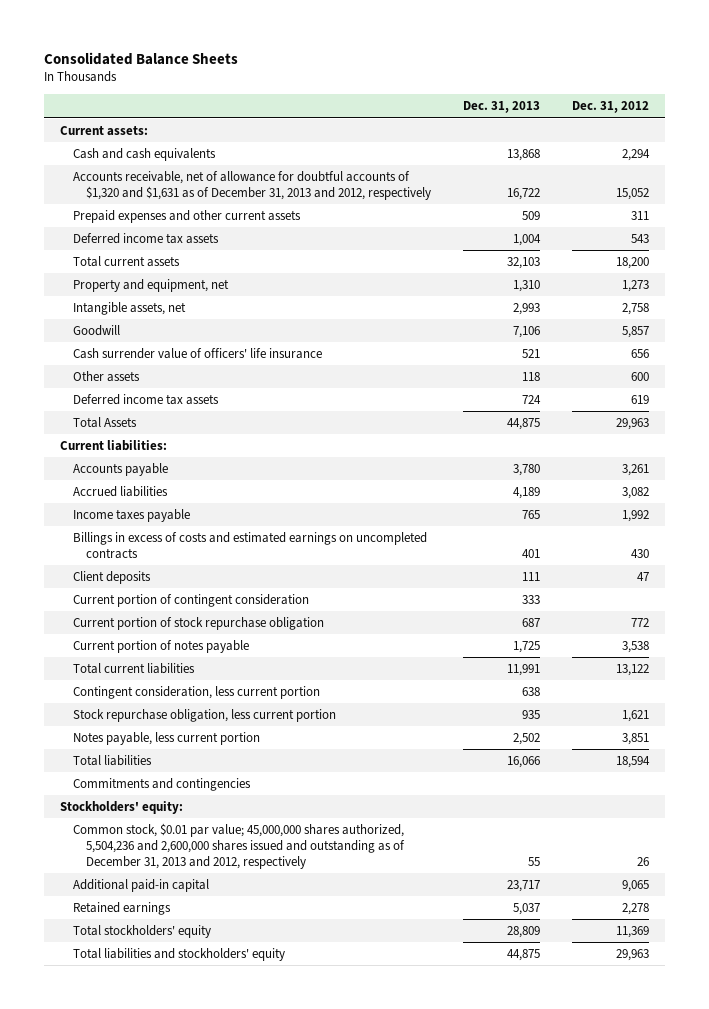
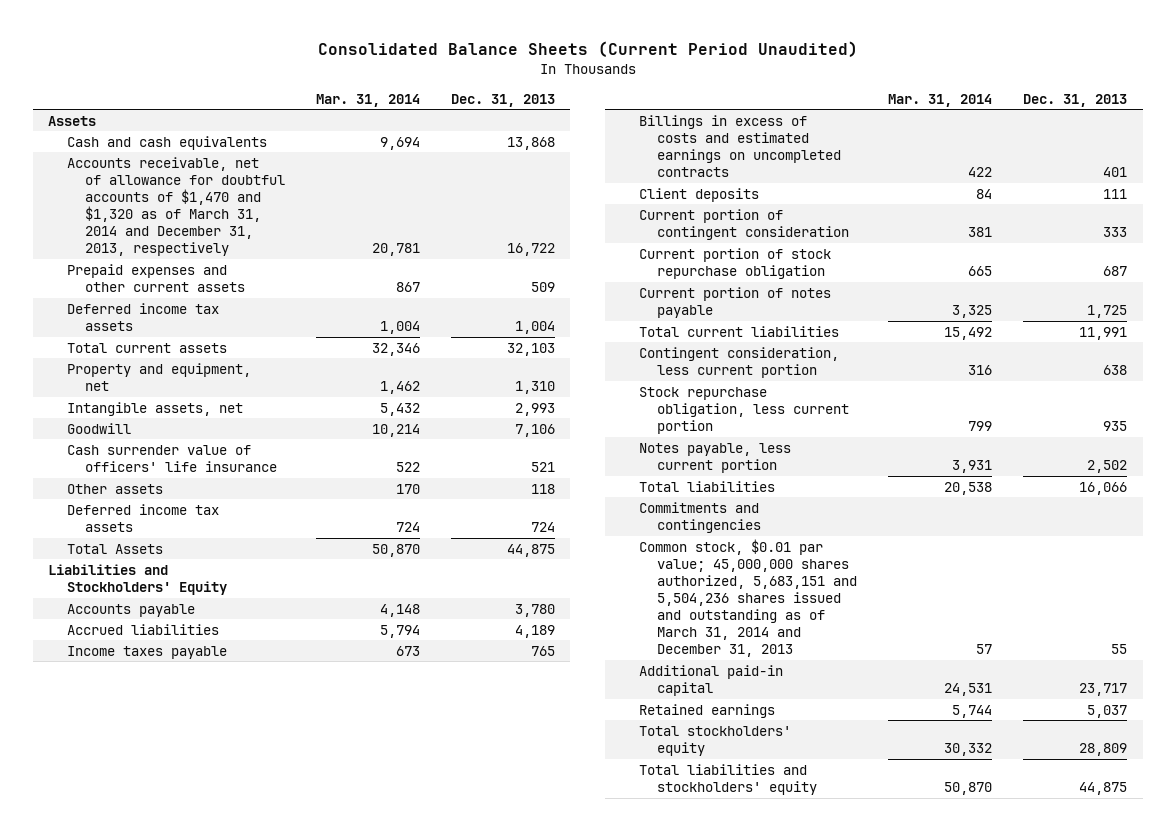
- Consolidated Balance Sheets
+ Consolidated Balance Sheets (Current Period Unaudited)
- | Dec. 31, 2013 | Dec. 31, 2012
+ | Mar. 31, 2014 | Dec. 31, 2013
- Current assets:
+ Assets
- Accounts receivable, net of allowance for doubtful accounts of $1,320 and $1,631 as of December 31, 2013 and 2012, respectively | 16,722 | 15,052
+ Accounts receivable, net of allowance for doubtful accounts of $1,470 and $1,320 as of March 31, 2014 and December 31, 2013, respectively | 20,781 | 16,722
- Current liabilities:
+ Liabilities and Stockholders' Equity
- Stockholders' equity:
- Common stock, $0.01 par value; 45,000,000 shares authorized, 5,504,236 and 2,600,000 shares issued and outstanding as of December 31, 2013 and 2012, respectively | 55 | 26
+ Common stock, $0.01 par value; 45,000,000 shares authorized, 5,683,151 and 5,504,236 shares issued and outstanding as of March 31, 2014 and December 31, 2013 | 57 | 55

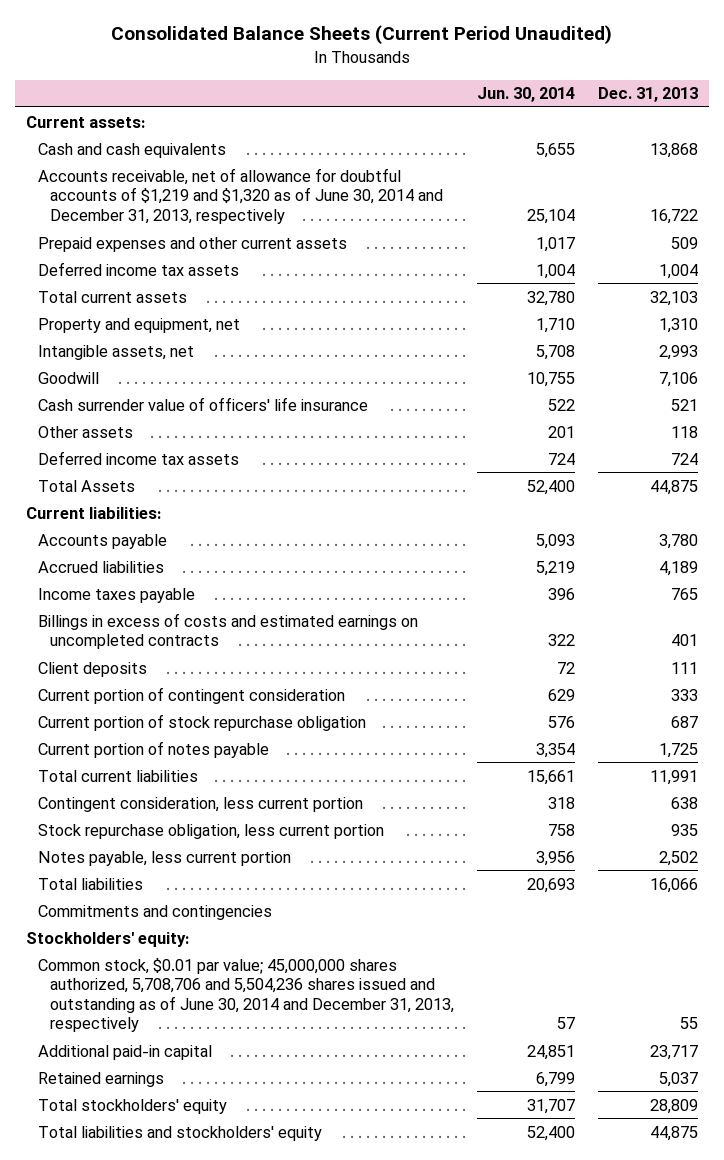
- | Mar. 31, 2014 | Dec. 31, 2013
+ | Jun. 30, 2014 | Dec. 31, 2013
- Assets
+ Current assets:
- Accounts receivable, net of allowance for doubtful accounts of $1,470 and $1,320 as of March 31, 2014 and December 31, 2013, respectively | 20,781 | 16,722
+ Accounts receivable, net of allowance for doubtful accounts of $1,219 and $1,320 as of June 30, 2014 and December 31, 2013, respectively | 25,104 | 16,722
- Liabilities and Stockholders' Equity
+ Current liabilities:
- Common stock, $0.01 par value; 45,000,000 shares authorized, 5,683,151 and 5,504,236 shares issued and outstanding as of March 31, 2014 and December 31, 2013 | 57 | 55
+ Stockholders' equity:
+ Common stock, $0.01 par value; 45,000,000 shares authorized, 5,708,706 and 5,504,236 shares issued and outstanding as of June 30, 2014 and December 31, 2013, respectively | 57 | 55

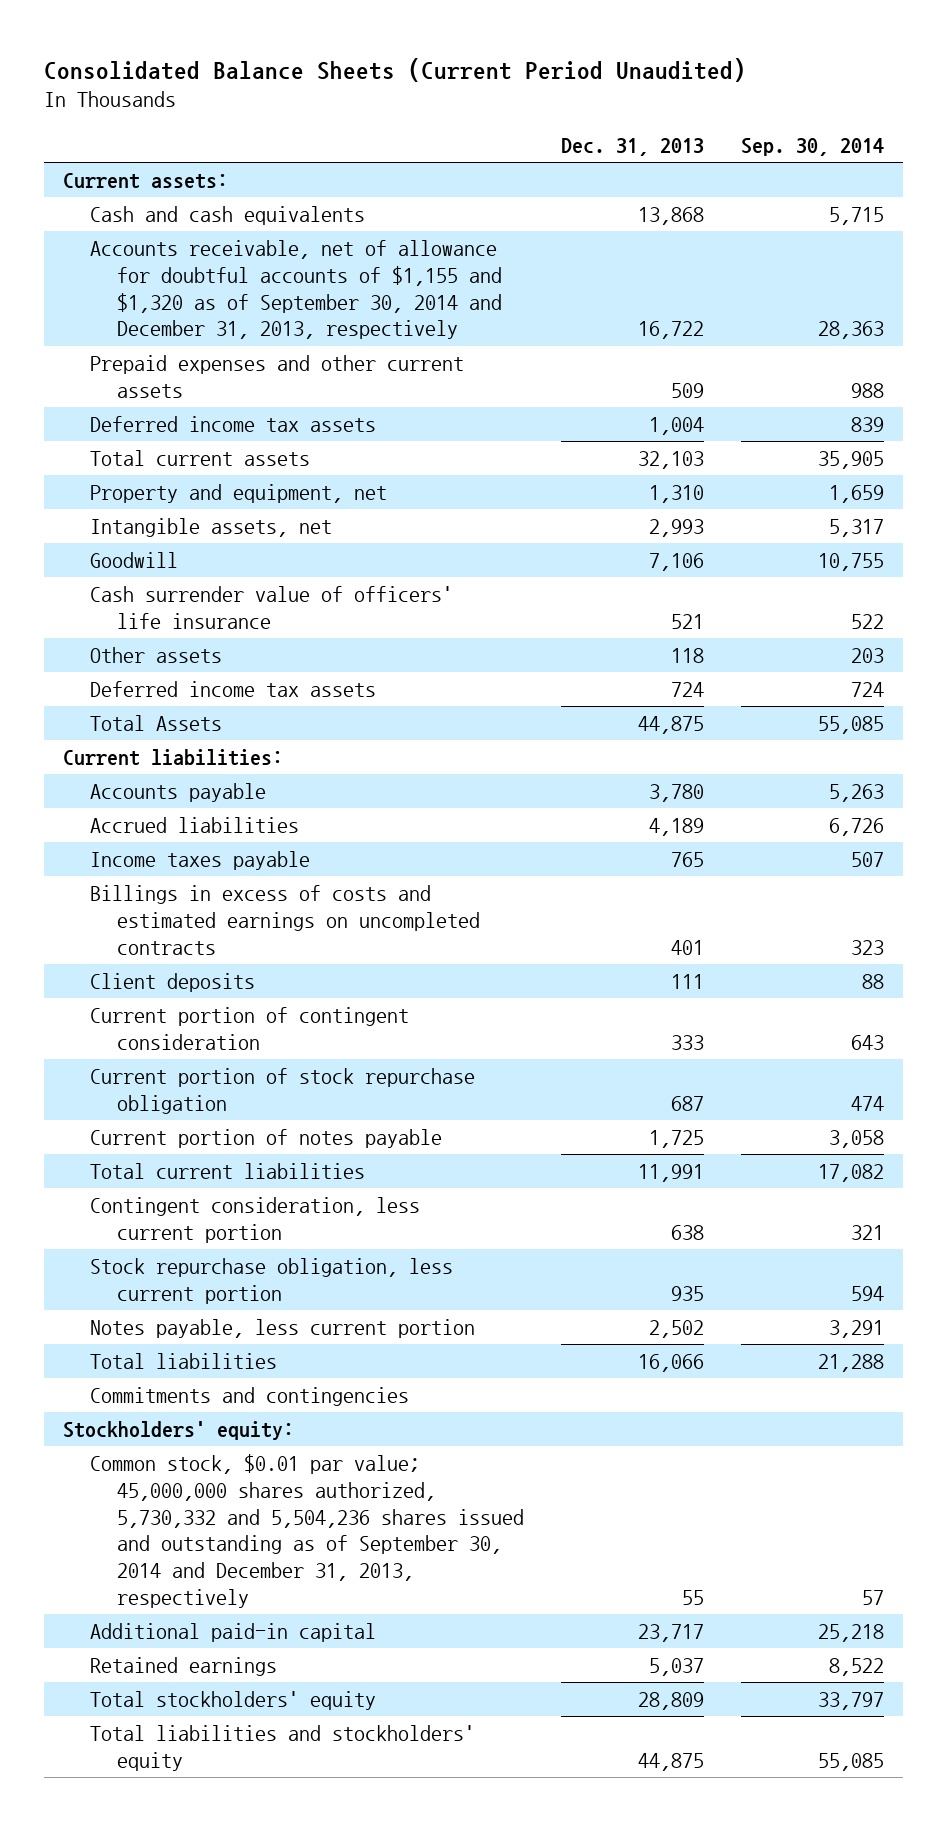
- | Jun. 30, 2014 | Dec. 31, 2013
+ | Dec. 31, 2013 | Sep. 30, 2014
- Accounts receivable, net of allowance for doubtful accounts of $1,219 and $1,320 as of June 30, 2014 and December 31, 2013, respectively | 25,104 | 16,722
+ Accounts receivable, net of allowance for doubtful accounts of $1,155 and $1,320 as of September 30, 2014 and December 31, 2013, respectively | 16,722 | 28,363
- Common stock, $0.01 par value; 45,000,000 shares authorized, 5,708,706 and 5,504,236 shares issued and outstanding as of June 30, 2014 and December 31, 2013, respectively | 57 | 55
+ Common stock, $0.01 par value; 45,000,000 shares authorized, 5,730,332 and 5,504,236 shares issued and outstanding as of September 30, 2014 and December 31, 2013, respectively | 55 | 57

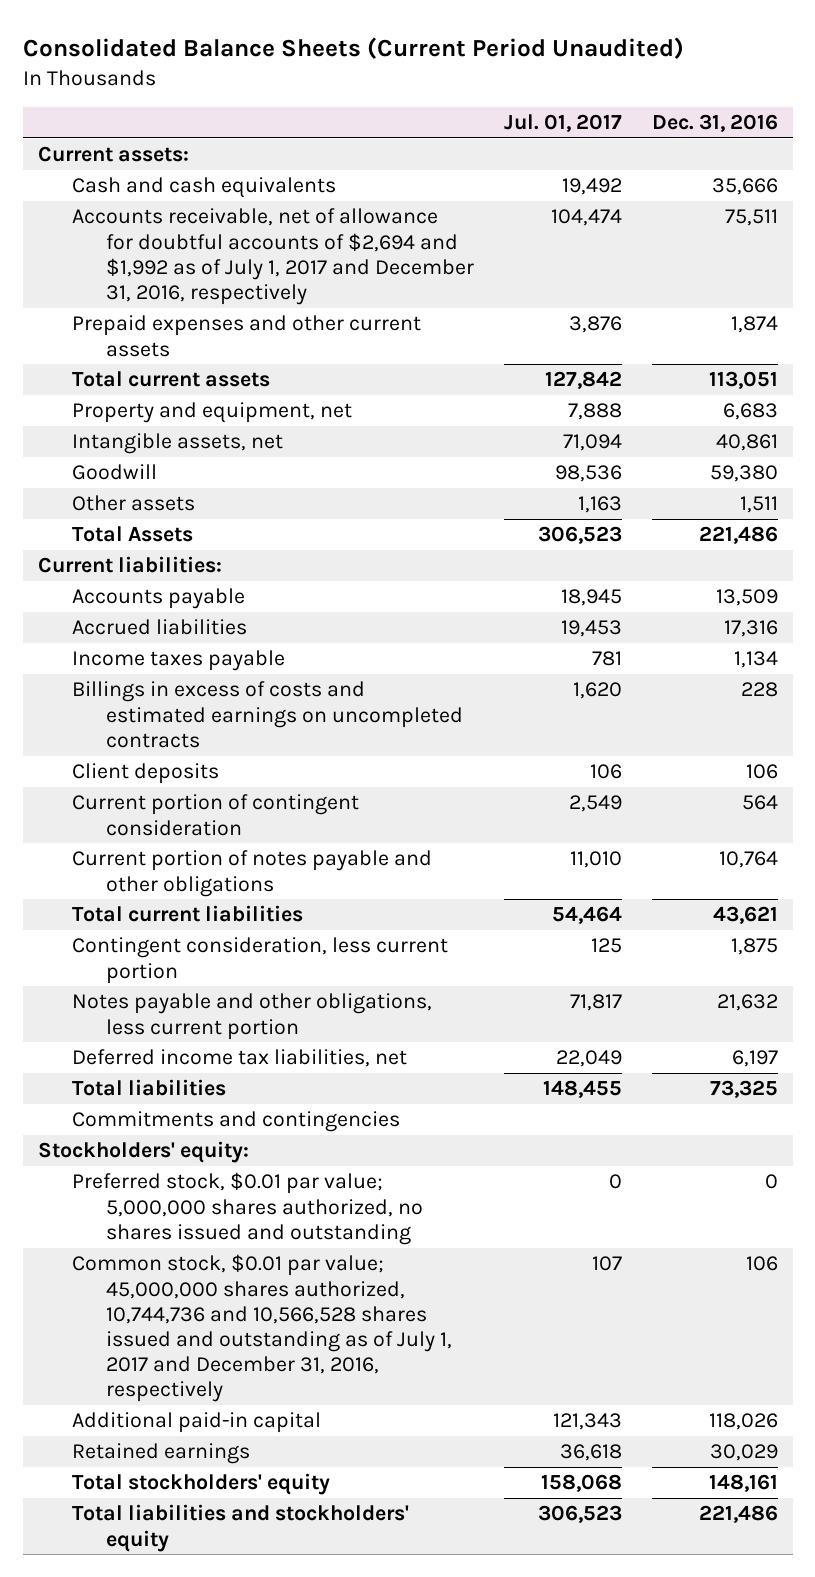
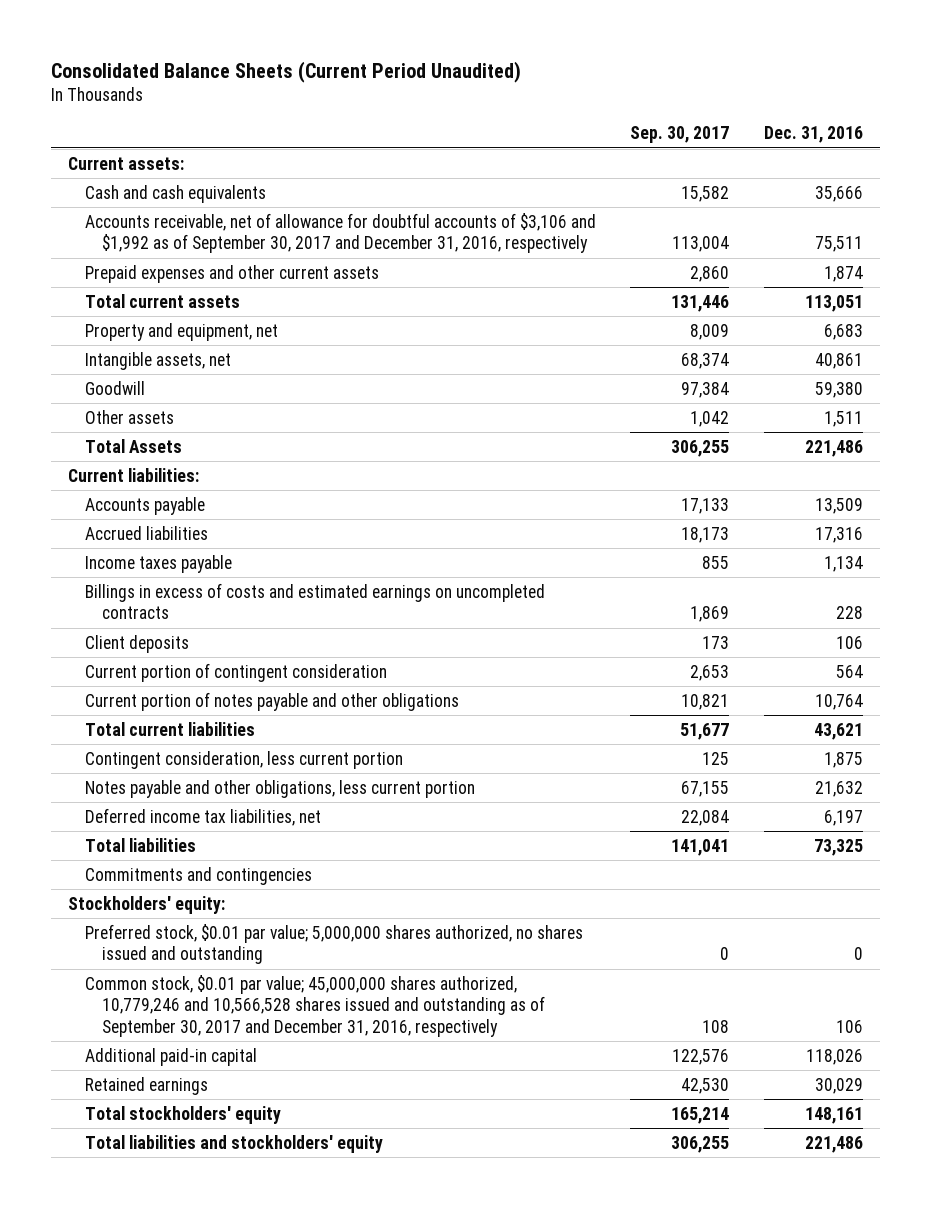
- | Jul. 01, 2017 | Dec. 31, 2016
+ | Sep. 30, 2017 | Dec. 31, 2016
- Accounts receivable, net of allowance for doubtful accounts of $2,694 and $1,992 as of July 1, 2017 and December 31, 2016, respectively | 104,474 | 75,511
+ Accounts receivable, net of allowance for doubtful accounts of $3,106 and $1,992 as of September 30, 2017 and December 31, 2016, respectively | 113,004 | 75,511
- Common stock, $0.01 par value; 45,000,000 shares authorized, 10,744,736 and 10,566,528 shares issued and outstanding as of July 1, 2017 and December 31, 2016, respectively | 107 | 106
+ Common stock, $0.01 par value; 45,000,000 shares authorized, 10,779,246 and 10,566,528 shares issued and outstanding as of September 30, 2017 and December 31, 2016, respectively | 108 | 106

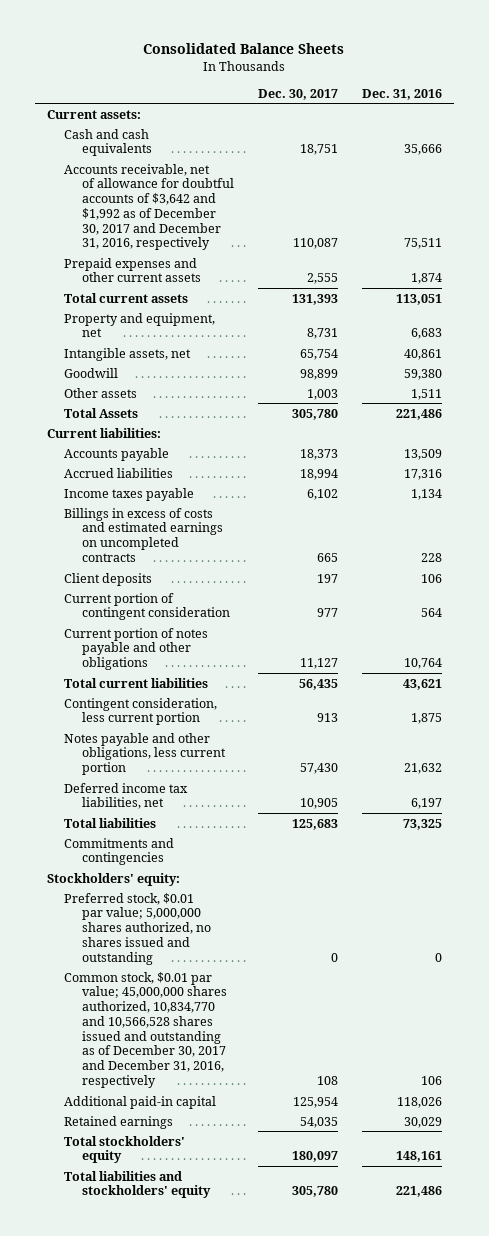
- Consolidated Balance Sheets (Current Period Unaudited)
+ Consolidated Balance Sheets
- | Sep. 30, 2017 | Dec. 31, 2016
+ | Dec. 30, 2017 | Dec. 31, 2016
- Accounts receivable, net of allowance for doubtful accounts of $3,106 and $1,992 as of September 30, 2017 and December 31, 2016, respectively | 113,004 | 75,511
+ Accounts receivable, net of allowance for doubtful accounts of $3,642 and $1,992 as of December 30, 2017 and December 31, 2016, respectively | 110,087 | 75,511
- Common stock, $0.01 par value; 45,000,000 shares authorized, 10,779,246 and 10,566,528 shares issued and outstanding as of September 30, 2017 and December 31, 2016, respectively | 108 | 106
+ Common stock, $0.01 par value; 45,000,000 shares authorized, 10,834,770 and 10,566,528 shares issued and outstanding as of December 30, 2017 and December 31, 2016, respectively | 108 | 106

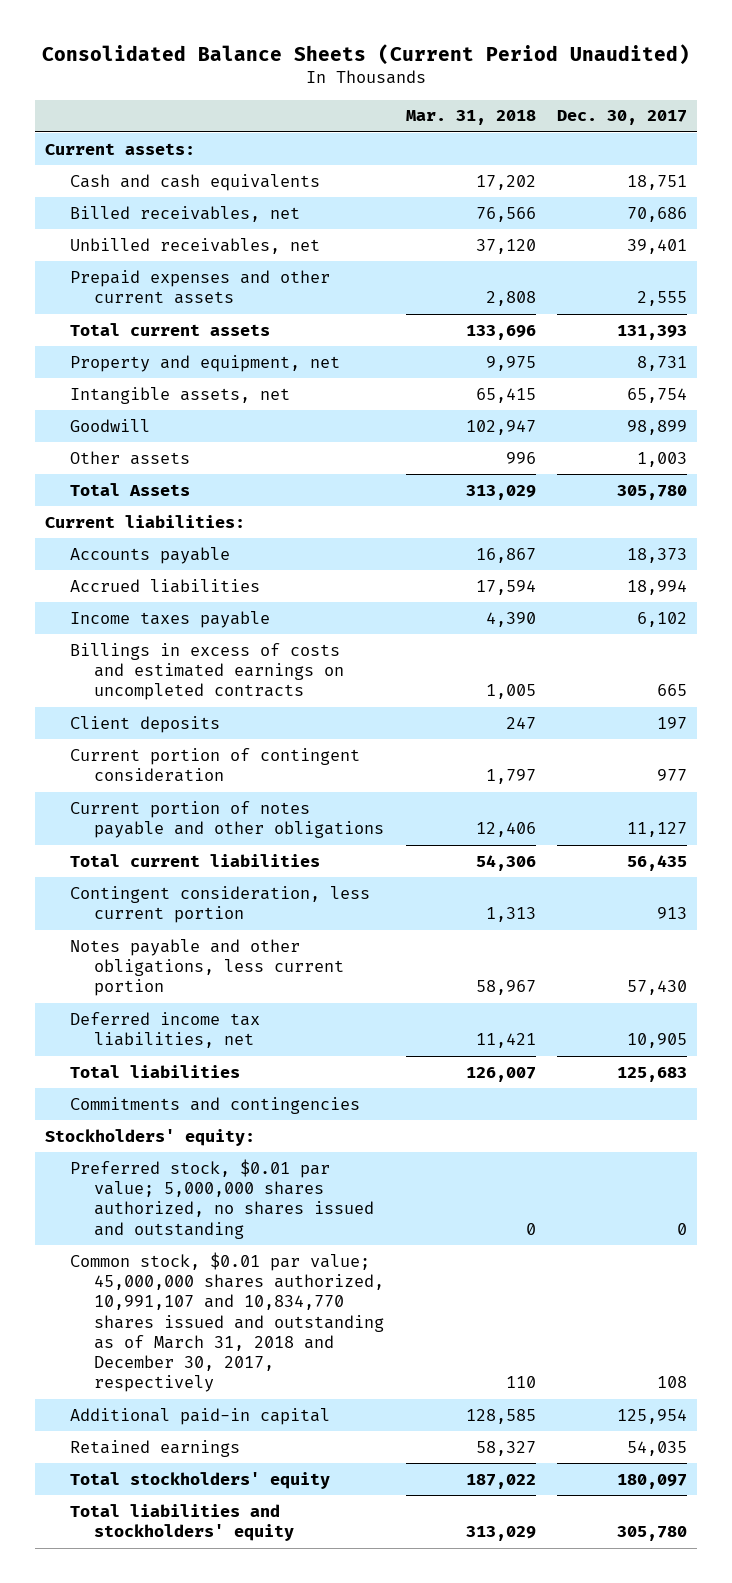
- Consolidated Balance Sheets
+ Consolidated Balance Sheets (Current Period Unaudited)
- | Dec. 30, 2017 | Dec. 31, 2016
+ | Mar. 31, 2018 | Dec. 30, 2017
- Accounts receivable, net of allowance for doubtful accounts of $3,642 and $1,992 as of December 30, 2017 and December 31, 2016, respectively | 110,087 | 75,511
+ Billed receivables, net | 76,566 | 70,686
+ Unbilled receivables, net | 37,120 | 39,401
- Common stock, $0.01 par value; 45,000,000 shares authorized, 10,834,770 and 10,566,528 shares issued and outstanding as of December 30, 2017 and December 31, 2016, respectively | 108 | 106
+ Common stock, $0.01 par value; 45,000,000 shares authorized, 10,991,107 and 10,834,770 shares issued and outstanding as of March 31, 2018 and December 30, 2017, respectively | 110 | 108

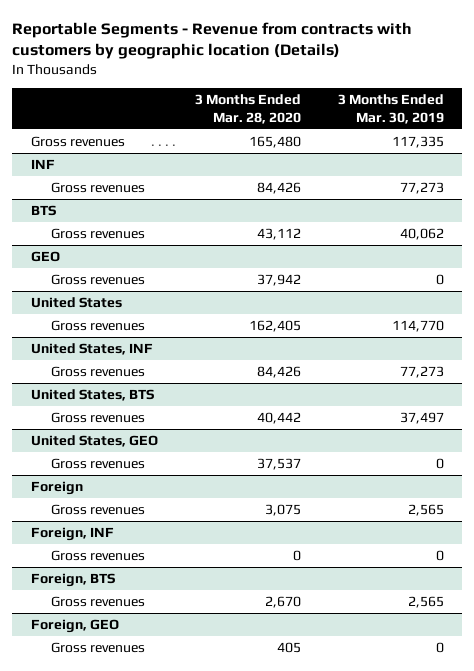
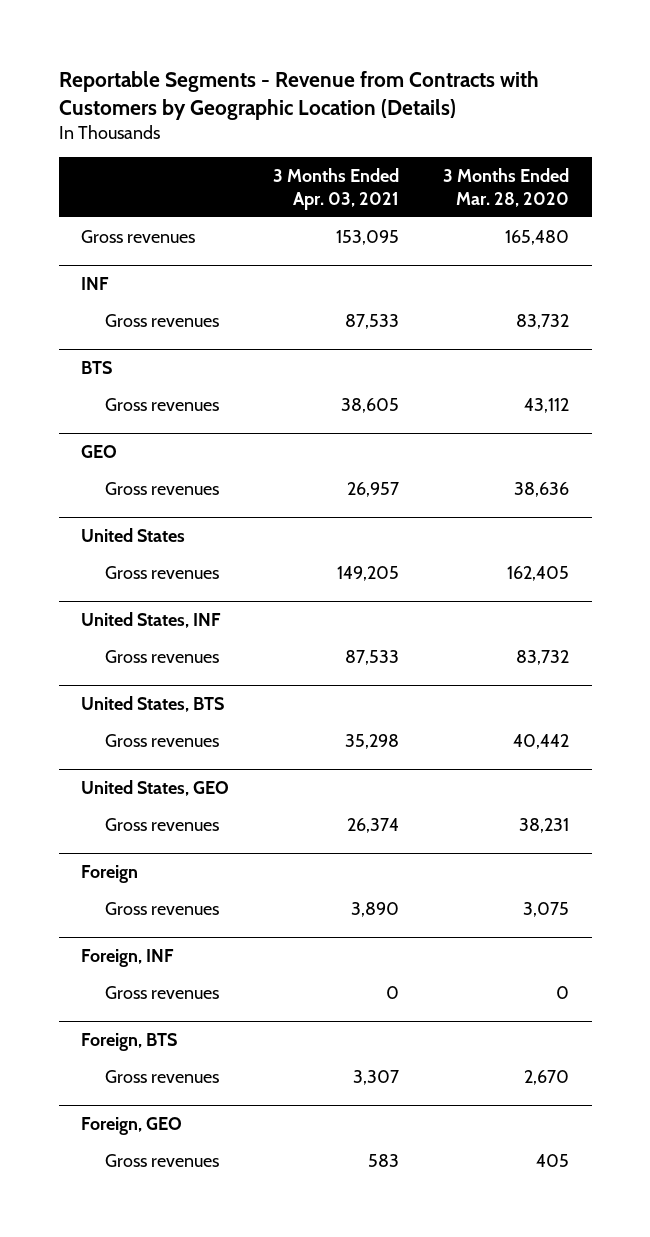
- Reportable Segments - Revenue from contracts with customers by geographic location (Details)
+ Reportable Segments - Revenue from Contracts with Customers by Geographic Location (Details)
- | 3 Months Ended Mar. 28, 2020 | 3 Months Ended Mar. 30, 2019
+ | 3 Months Ended Apr. 03, 2021 | 3 Months Ended Mar. 28, 2020
@ INF
- Gross revenues | 84,426 | 77,273
+ Gross revenues | 87,533 | 83,732
@ GEO
- Gross revenues | 37,942 | 0
+ Gross revenues | 26,957 | 38,636
@ United States, INF
- Gross revenues | 84,426 | 77,273
+ Gross revenues | 87,533 | 83,732
@ United States, GEO
- Gross revenues | 37,537 | 0
+ Gross revenues | 26,374 | 38,231

